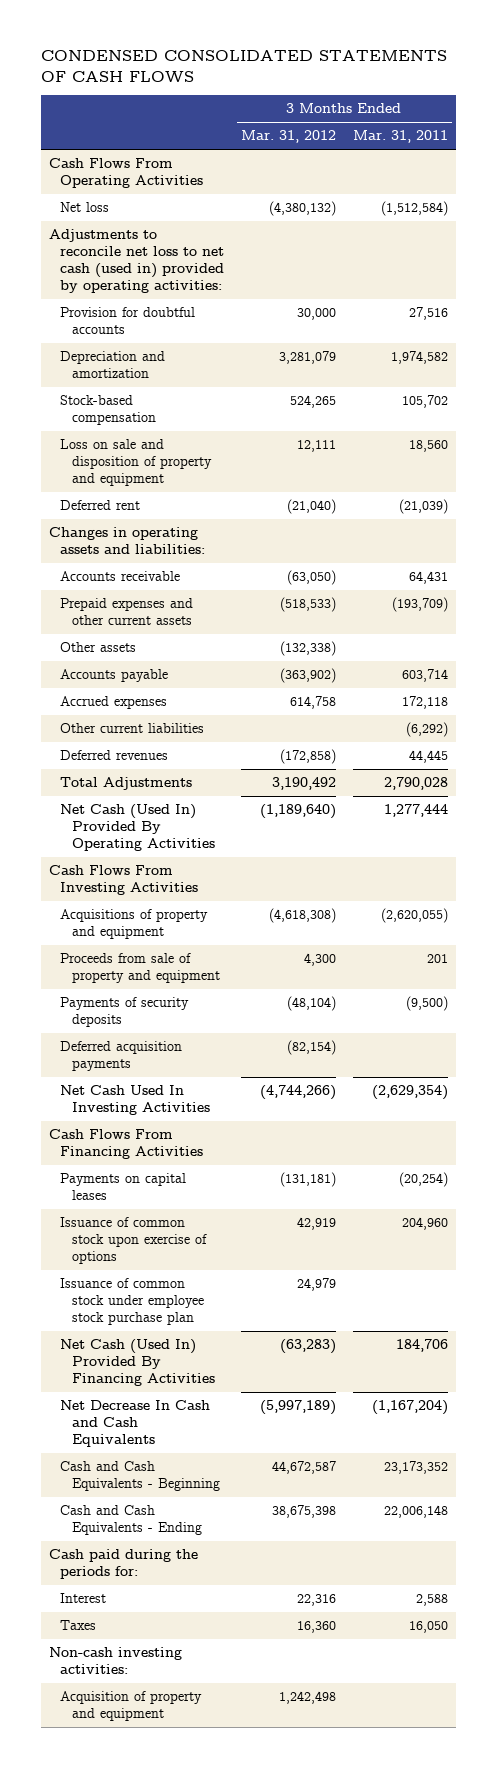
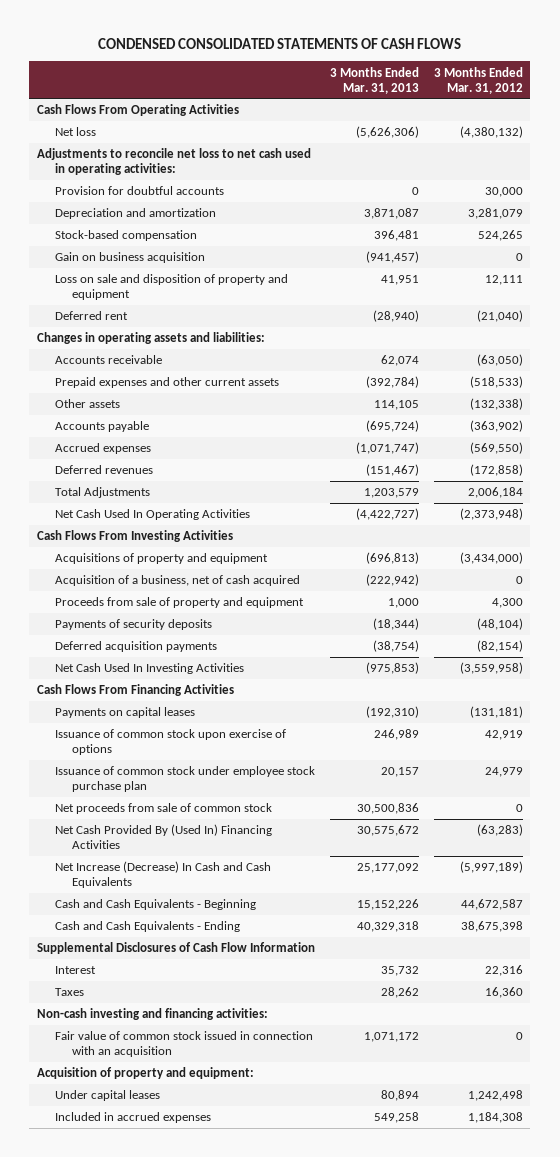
- | 3 Months Ended Mar. 31, 2012 | 3 Months Ended Mar. 31, 2011
+ | 3 Months Ended Mar. 31, 2013 | 3 Months Ended Mar. 31, 2012
- Adjustments to reconcile net loss to net cash (used in) provided by operating activities:
+ Adjustments to reconcile net loss to net cash used in operating activities:
+ Gain on business acquisition | (941,457) | 0
- Accrued expenses | 614,758 | 172,118
- Other current liabilities | | (6,292)
+ Accrued expenses | (1,071,747) | (569,550)
- Total Adjustments | 3,190,492 | 2,790,028
- Net Cash (Used In) Provided By Operating Activities | (1,189,640) | 1,277,444
+ Total Adjustments | 1,203,579 | 2,006,184
+ Net Cash Used In Operating Activities | (4,422,727) | (2,373,948)
- Acquisitions of property and equipment | (4,618,308) | (2,620,055)
+ Acquisitions of property and equipment | (696,813) | (3,434,000)
+ Acquisition of a business, net of cash acquired | (222,942) | 0
- Net Cash Used In Investing Activities | (4,744,266) | (2,629,354)
+ Net Cash Used In Investing Activities | (975,853) | (3,559,958)
- Net Cash (Used In) Provided By Financing Activities | (63,283) | 184,706
- Net Decrease In Cash and Cash Equivalents | (5,997,189) | (1,167,204)
+ Net proceeds from sale of common stock | 30,500,836 | 0
+ Net Cash Provided By (Used In) Financing Activities | 30,575,672 | (63,283)
+ Net Increase (Decrease) In Cash and Cash Equivalents | 25,177,092 | (5,997,189)
- Cash paid during the periods for:
+ Supplemental Disclosures of Cash Flow Information
- Non-cash investing activities:
- Acquisition of property and equipment | 1,242,498 |
+ Non-cash investing and financing activities:
+ Fair value of common stock issued in connection with an acquisition | 1,071,172 | 0
+ Acquisition of property and equipment:
+ Under capital leases | 80,894 | 1,242,498
+ Included in accrued expenses | 549,258 | 1,184,308

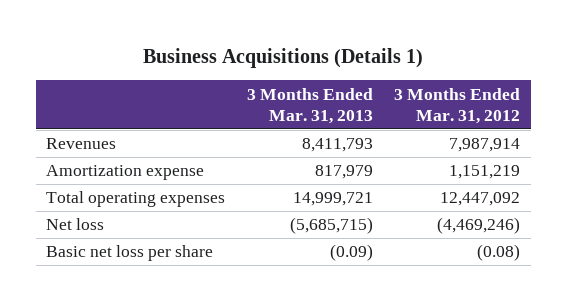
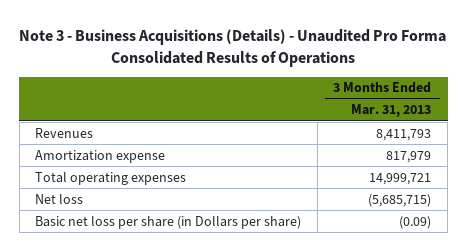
- Business Acquisitions (Details 1)
+ Note 3 - Business Acquisitions (Details) - Unaudited Pro Forma Consolidated Results of Operations
- | 3 Months Ended Mar. 31, 2013 | 3 Months Ended Mar. 31, 2012
+ | 3 Months Ended Mar. 31, 2013
- Basic net loss per share | (0.09) | (0.08)
+ Basic net loss per share (in Dollars per share) | (0.09)

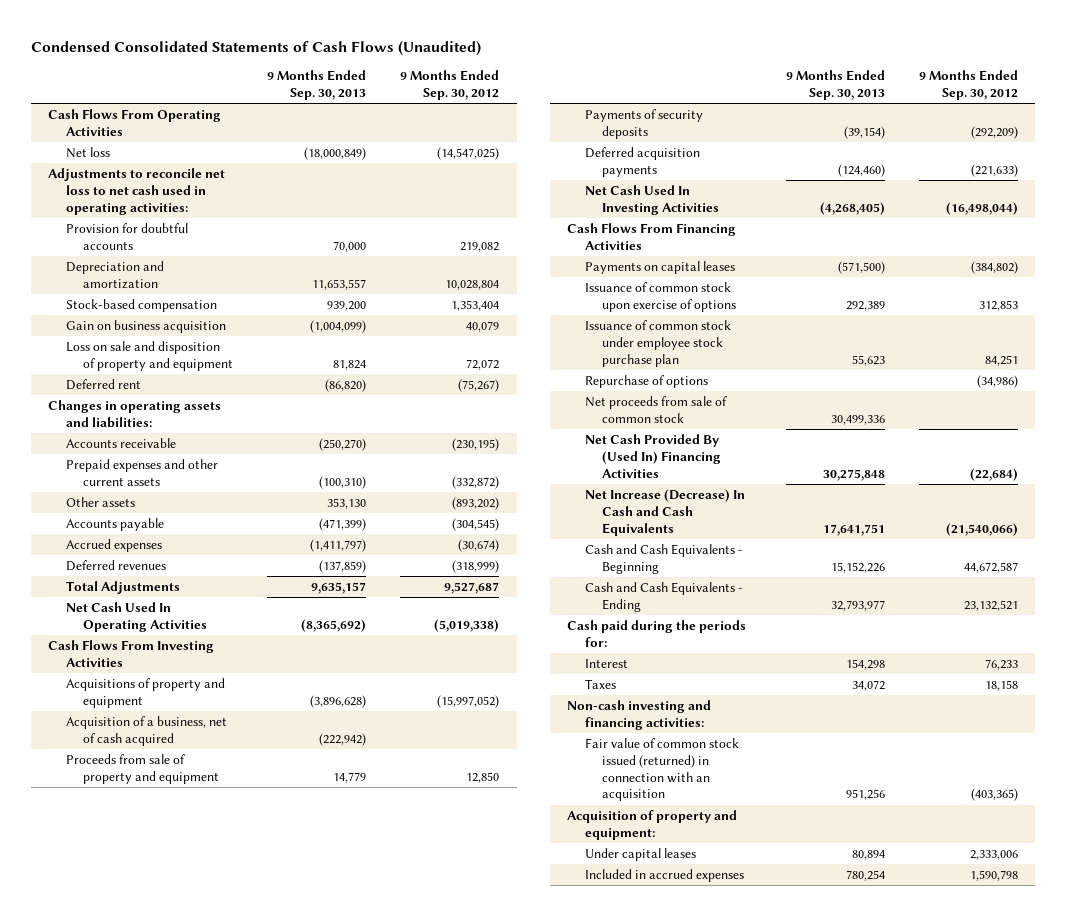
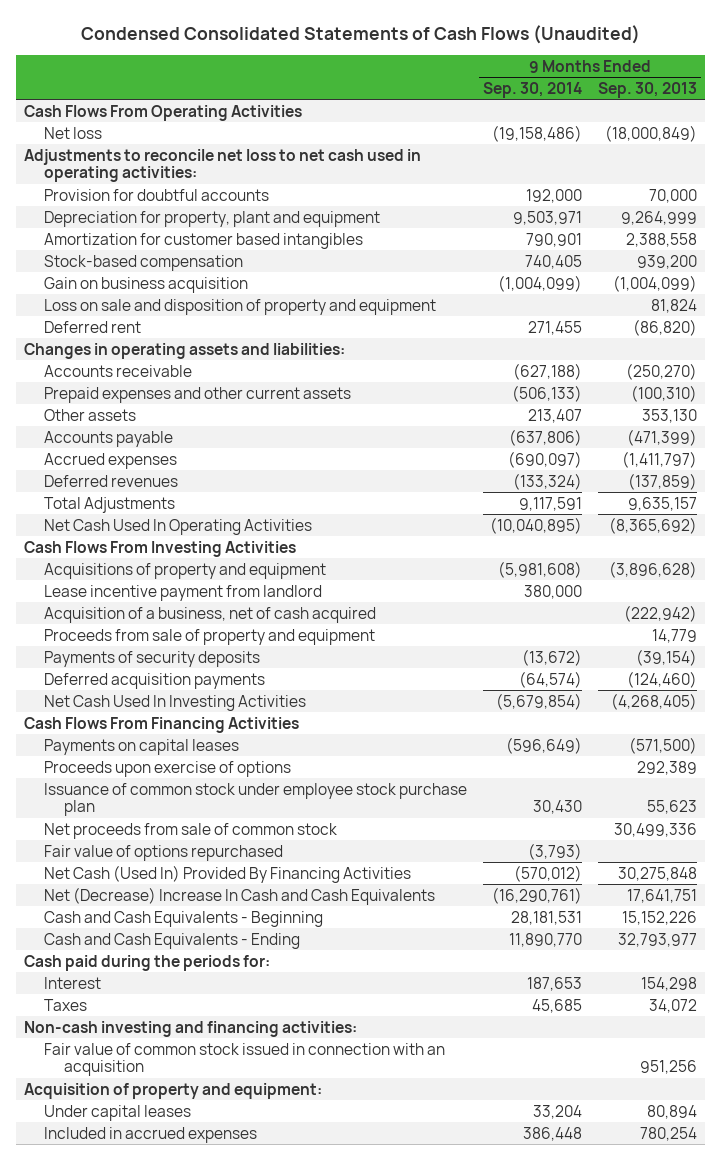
- | 9 Months Ended Sep. 30, 2013 | 9 Months Ended Sep. 30, 2012
+ | 9 Months Ended Sep. 30, 2014 | 9 Months Ended Sep. 30, 2013
- Depreciation and amortization | 11,653,557 | 10,028,804
+ Depreciation for property, plant and equipment | 9,503,971 | 9,264,999
+ Amortization for customer based intangibles | 790,901 | 2,388,558
+ Lease incentive payment from landlord | 380,000 |
- Issuance of common stock upon exercise of options | 292,389 | 312,853
+ Proceeds upon exercise of options | | 292,389
- Repurchase of options | | (34,986)
- Net Cash Provided By (Used In) Financing Activities | 30,275,848 | (22,684)
- Net Increase (Decrease) In Cash and Cash Equivalents | 17,641,751 | (21,540,066)
+ Fair value of options repurchased | (3,793) |
+ Net Cash (Used In) Provided By Financing Activities | (570,012) | 30,275,848
+ Net (Decrease) Increase In Cash and Cash Equivalents | (16,290,761) | 17,641,751
- Fair value of common stock issued (returned) in connection with an acquisition | 951,256 | (403,365)
+ Fair value of common stock issued in connection with an acquisition | | 951,256

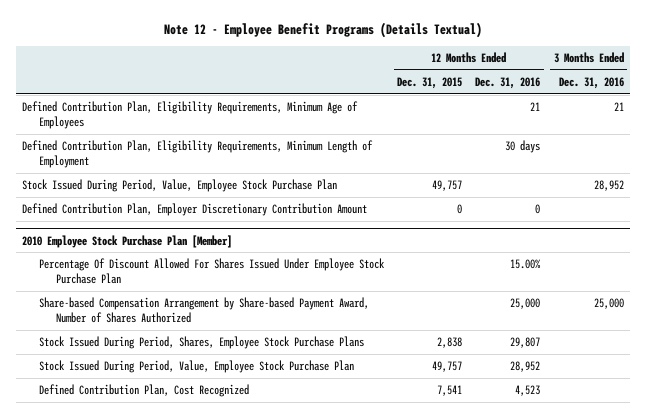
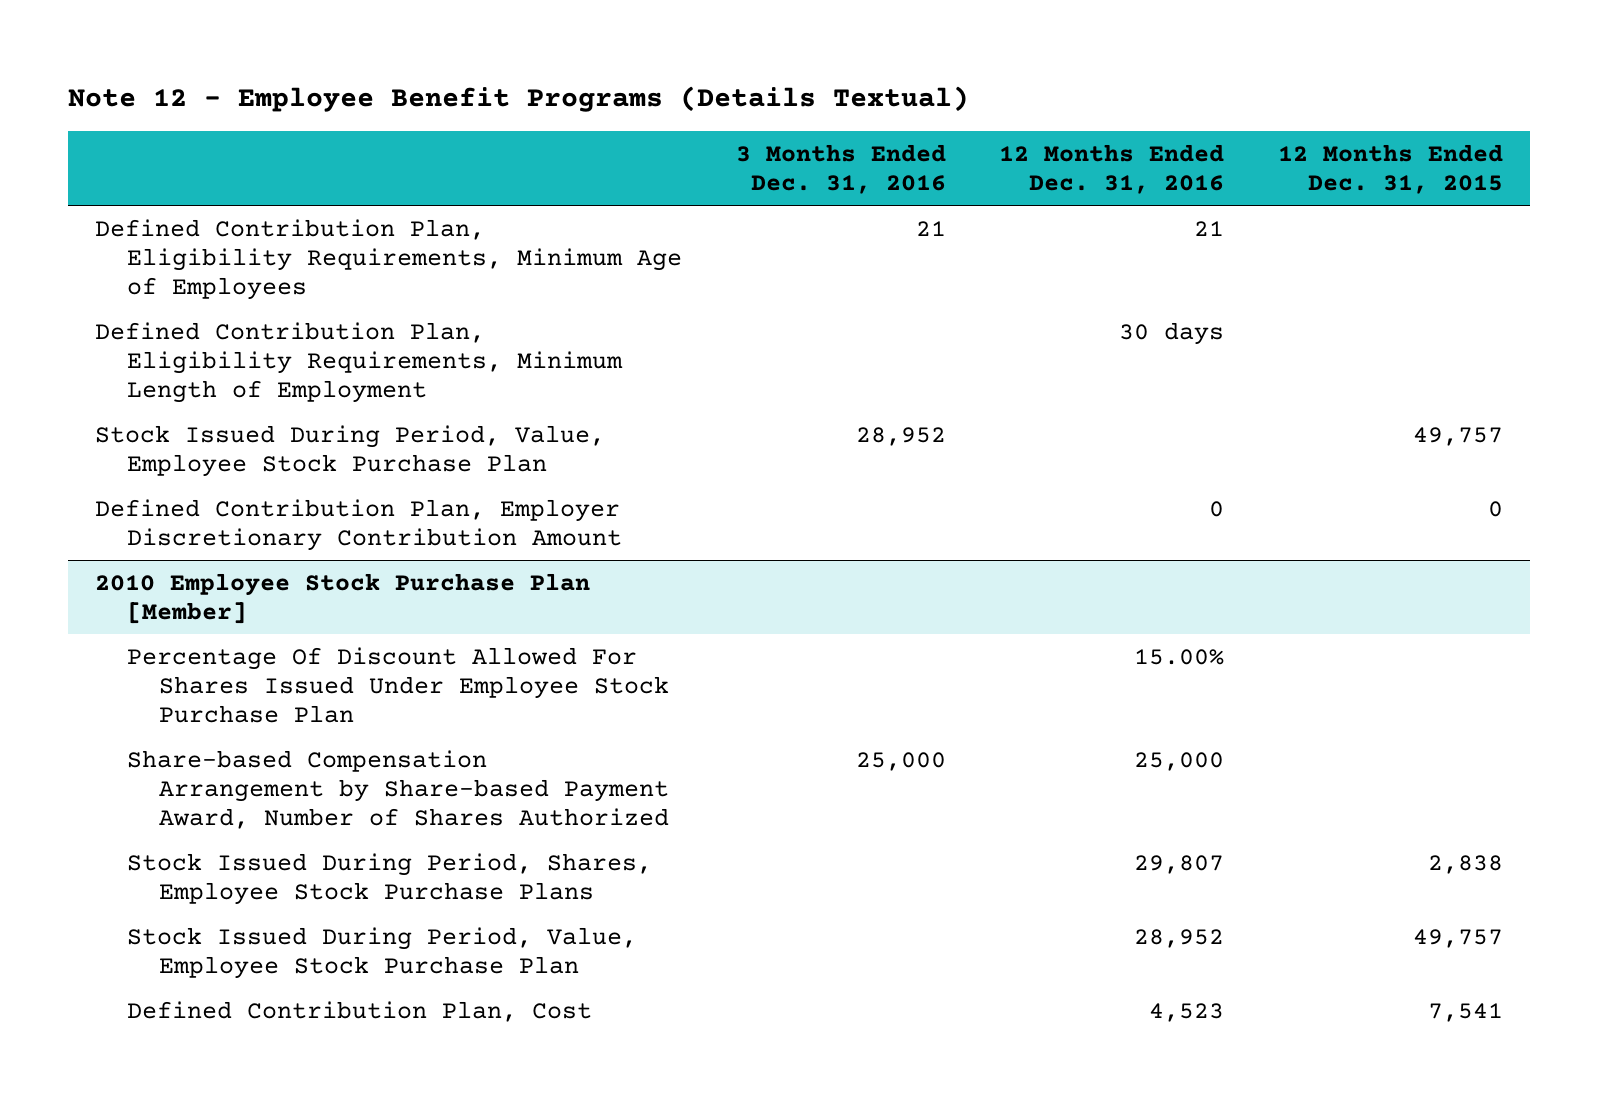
- | 12 Months Ended Dec. 31, 2015 | 12 Months Ended Dec. 31, 2016 | 3 Months Ended Dec. 31, 2016
+ | 3 Months Ended Dec. 31, 2016 | 12 Months Ended Dec. 31, 2016 | 12 Months Ended Dec. 31, 2015
@ 2010 Employee Stock Purchase Plan [Member]
- Defined Contribution Plan, Cost Recognized | 7,541 | 4,523 |
+ Defined Contribution Plan, Cost | | 4,523 | 7,541

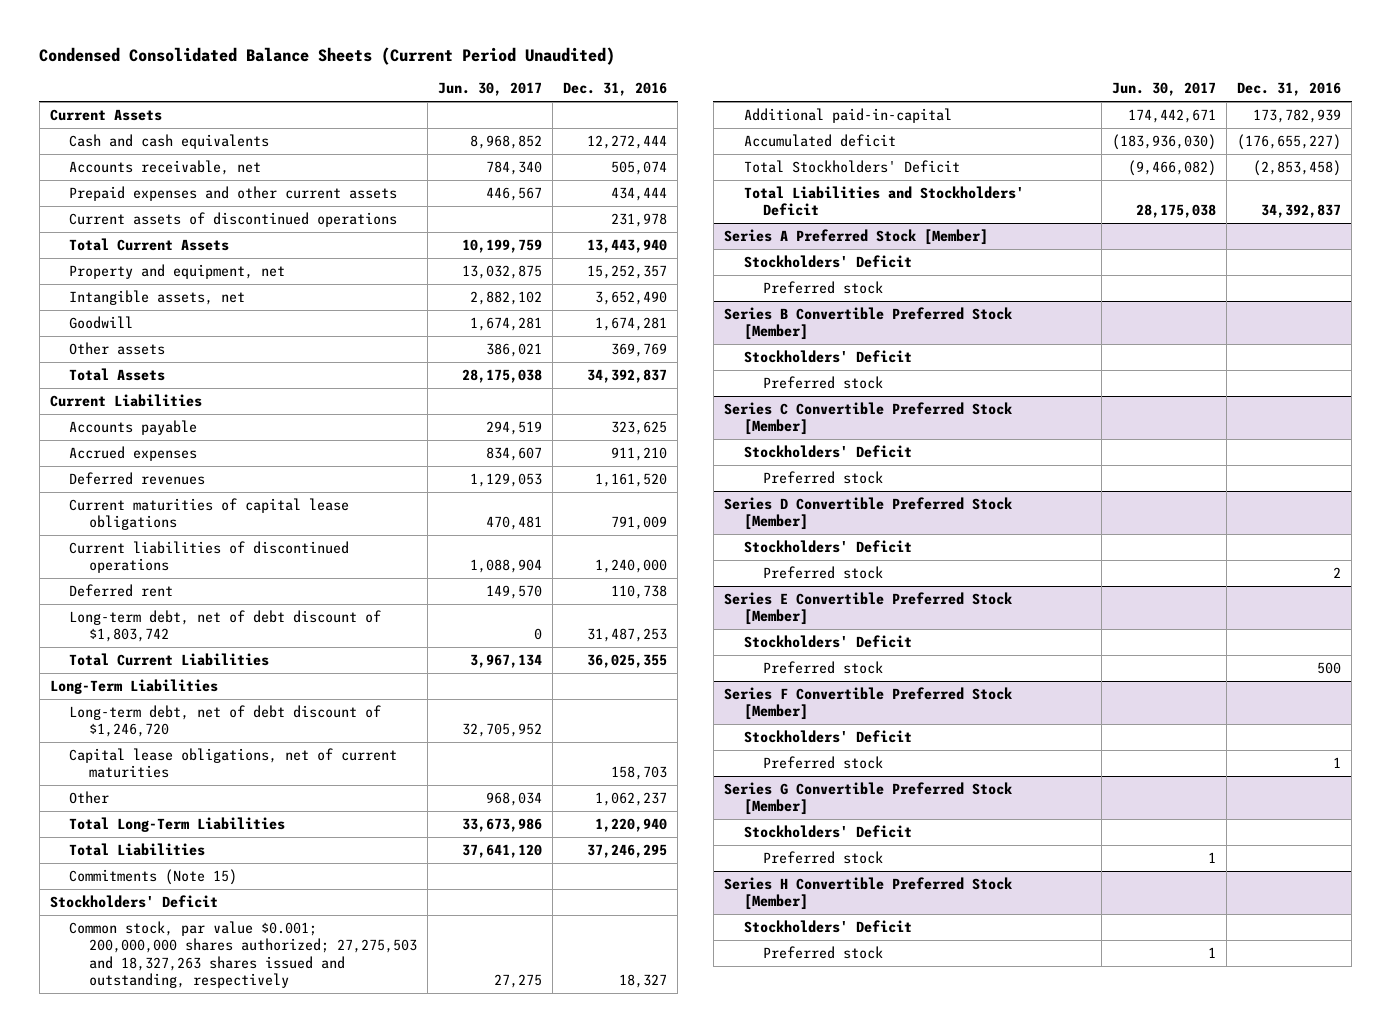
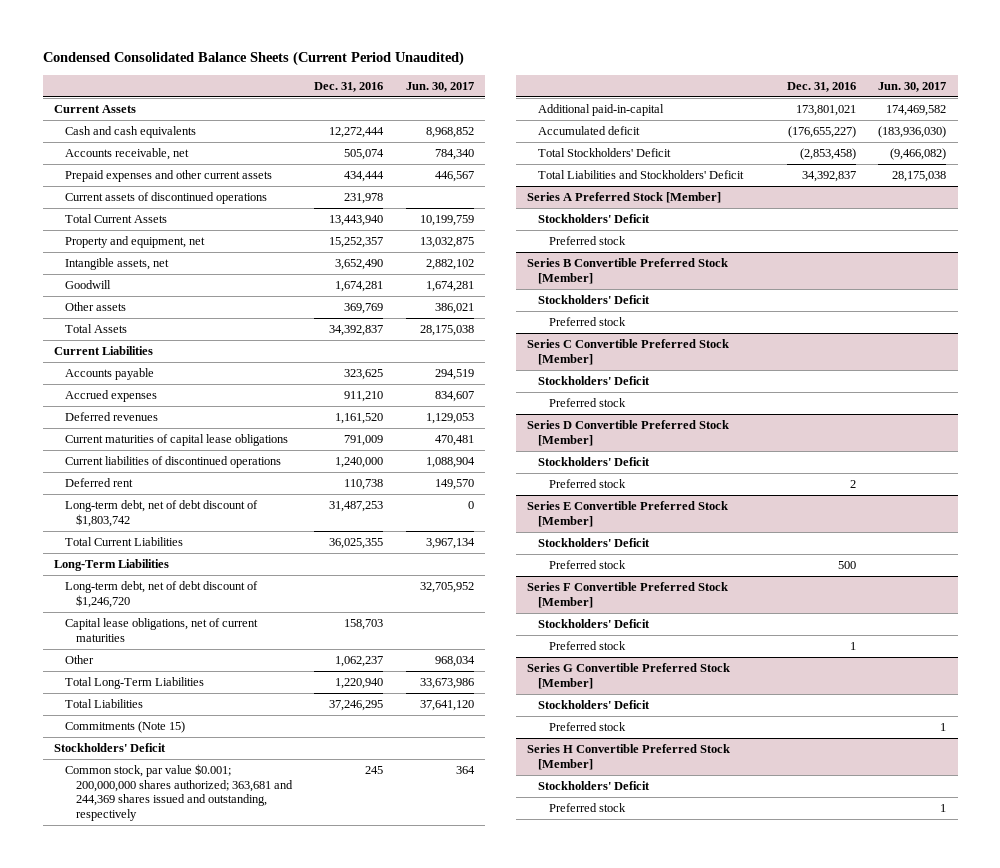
- | Jun. 30, 2017 | Dec. 31, 2016
+ | Dec. 31, 2016 | Jun. 30, 2017
- Common stock, par value $0.001; 200,000,000 shares authorized; 27,275,503 and 18,327,263 shares issued and outstanding, respectively | 27,275 | 18,327
- Additional paid-in-capital | 174,442,671 | 173,782,939
+ Common stock, par value $0.001; 200,000,000 shares authorized; 363,681 and 244,369 shares issued and outstanding, respectively | 245 | 364
+ Additional paid-in-capital | 173,801,021 | 174,469,582

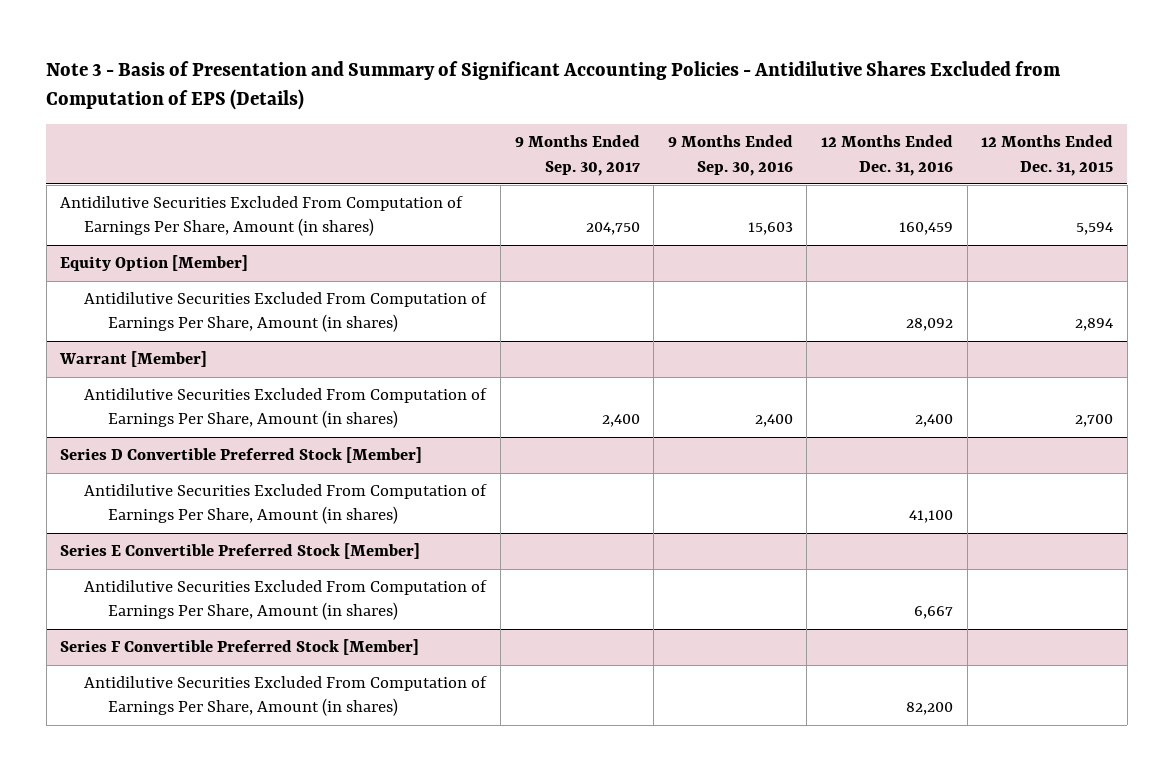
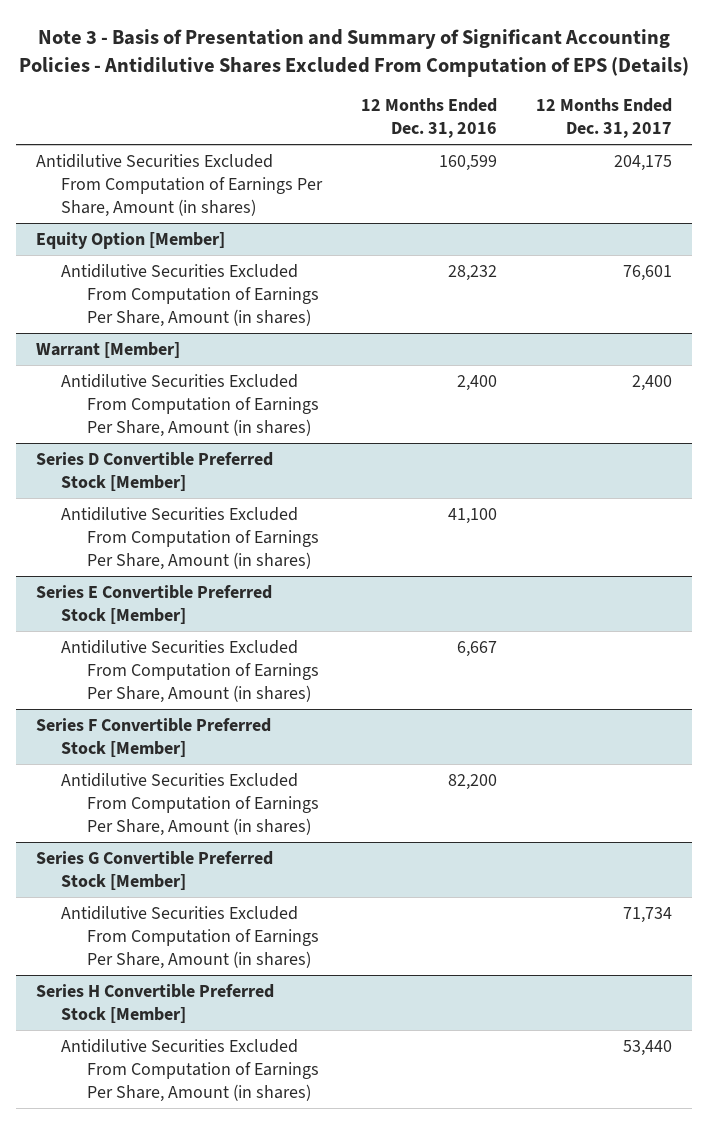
- Note 3 - Basis of Presentation and Summary of Significant Accounting Policies - Antidilutive Shares Excluded from Computation of EPS (Details)
+ Note 3 - Basis of Presentation and Summary of Significant Accounting Policies - Antidilutive Shares Excluded From Computation of EPS (Details)
- | 9 Months Ended Sep. 30, 2017 | 9 Months Ended Sep. 30, 2016 | 12 Months Ended Dec. 31, 2016 | 12 Months Ended Dec. 31, 2015
+ | 12 Months Ended Dec. 31, 2016 | 12 Months Ended Dec. 31, 2017
- Antidilutive Securities Excluded From Computation of Earnings Per Share, Amount (in shares) | 204,750 | 15,603 | 160,459 | 5,594
+ Antidilutive Securities Excluded From Computation of Earnings Per Share, Amount (in shares) | 160,599 | 204,175
@ Equity Option [Member]
- Antidilutive Securities Excluded From Computation of Earnings Per Share, Amount (in shares) | | | 28,092 | 2,894
+ Antidilutive Securities Excluded From Computation of Earnings Per Share, Amount (in shares) | 28,232 | 76,601
+ Series G Convertible Preferred Stock [Member]
+ Antidilutive Securities Excluded From Computation of Earnings Per Share, Amount (in shares) | | 71,734
+ Series H Convertible Preferred Stock [Member]
+ Antidilutive Securities Excluded From Computation of Earnings Per Share, Amount (in shares) | | 53,440

